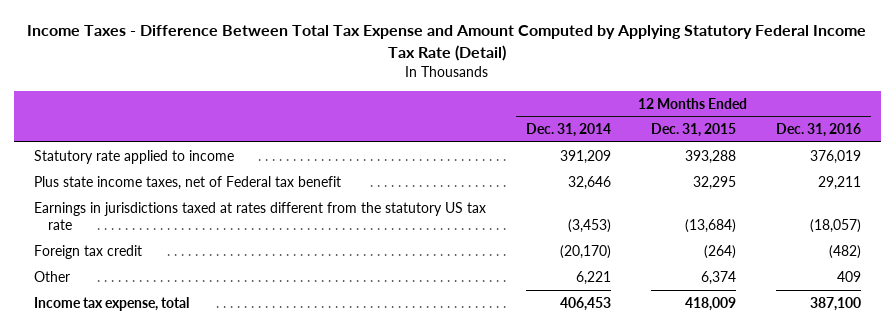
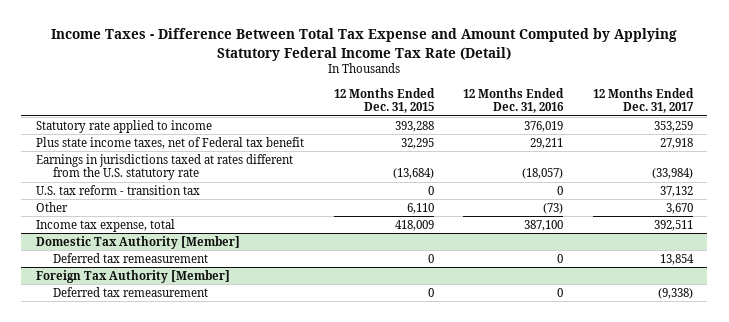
- | 12 Months Ended Dec. 31, 2014 | 12 Months Ended Dec. 31, 2015 | 12 Months Ended Dec. 31, 2016
+ | 12 Months Ended Dec. 31, 2015 | 12 Months Ended Dec. 31, 2016 | 12 Months Ended Dec. 31, 2017
- Earnings in jurisdictions taxed at rates different from the statutory US tax rate | (3,453) | (13,684) | (18,057)
- Foreign tax credit | (20,170) | (264) | (482)
- Other | 6,221 | 6,374 | 409
+ Earnings in jurisdictions taxed at rates different from the U.S. statutory rate | (13,684) | (18,057) | (33,984)
+ U.S. tax reform - transition tax | 0 | 0 | 37,132
+ Other | 6,110 | (73) | 3,670
+ Domestic Tax Authority [Member]
+ Deferred tax remeasurement | 0 | 0 | 13,854
+ Foreign Tax Authority [Member]
+ Deferred tax remeasurement | 0 | 0 | (9,338)

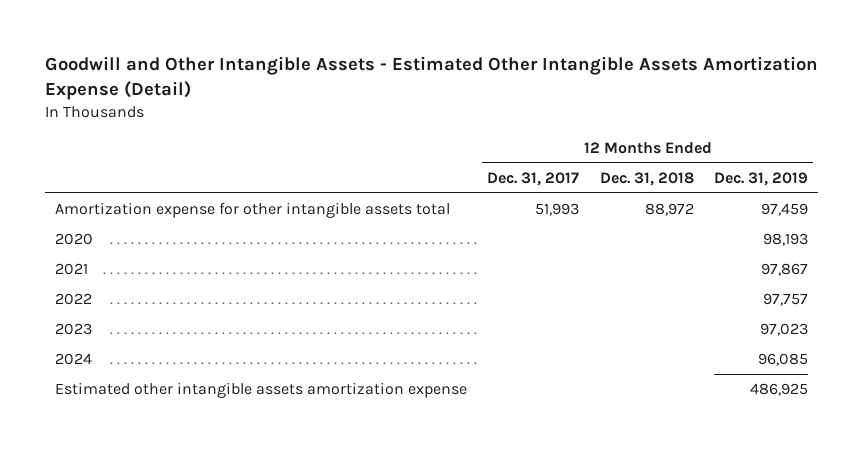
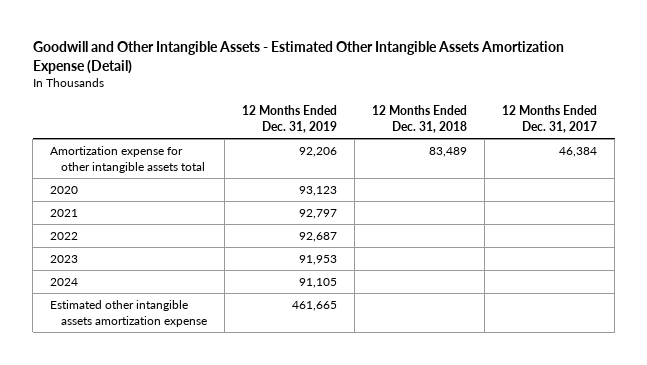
- | 12 Months Ended Dec. 31, 2017 | 12 Months Ended Dec. 31, 2018 | 12 Months Ended Dec. 31, 2019
+ | 12 Months Ended Dec. 31, 2019 | 12 Months Ended Dec. 31, 2018 | 12 Months Ended Dec. 31, 2017
- Amortization expense for other intangible assets total | 51,993 | 88,972 | 97,459
- 2020 | | | 98,193
- 2021 | | | 97,867
- 2022 | | | 97,757
- 2023 | | | 97,023
- 2024 | | | 96,085
- Estimated other intangible assets amortization expense | | | 486,925
+ Amortization expense for other intangible assets total | 92,206 | 83,489 | 46,384
+ 2020 | 93,123 | |
+ 2021 | 92,797 | |
+ 2022 | 92,687 | |
+ 2023 | 91,953 | |
+ 2024 | 91,105 | |
+ Estimated other intangible assets amortization expense | 461,665 | |

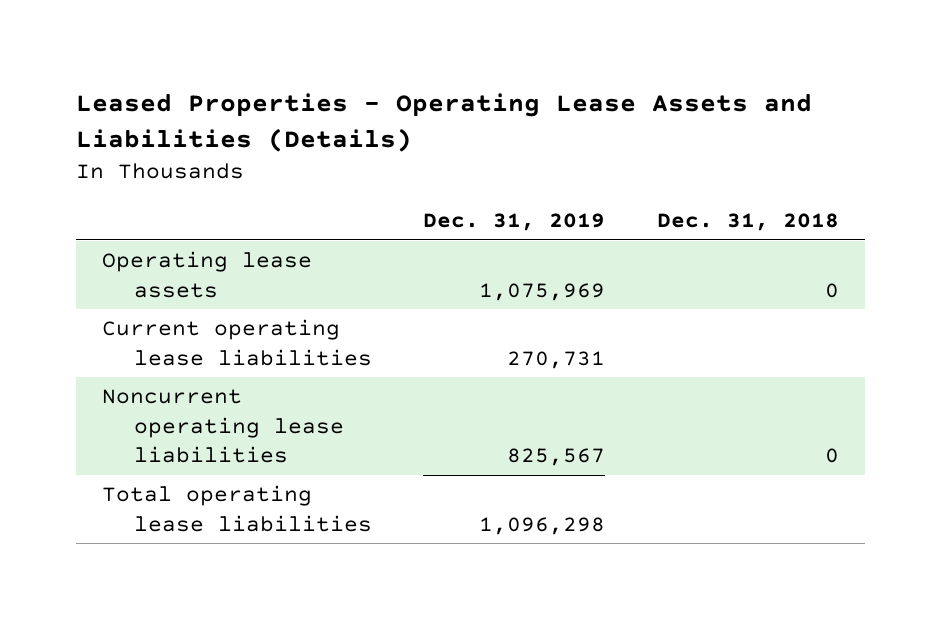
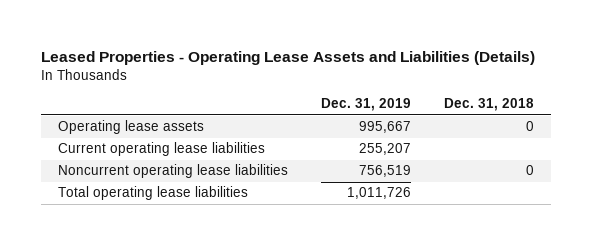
- Operating lease assets | 1,075,969 | 0
- Current operating lease liabilities | 270,731 |
- Noncurrent operating lease liabilities | 825,567 | 0
- Total operating lease liabilities | 1,096,298 |
+ Operating lease assets | 995,667 | 0
+ Current operating lease liabilities | 255,207 |
+ Noncurrent operating lease liabilities | 756,519 | 0
+ Total operating lease liabilities | 1,011,726 |

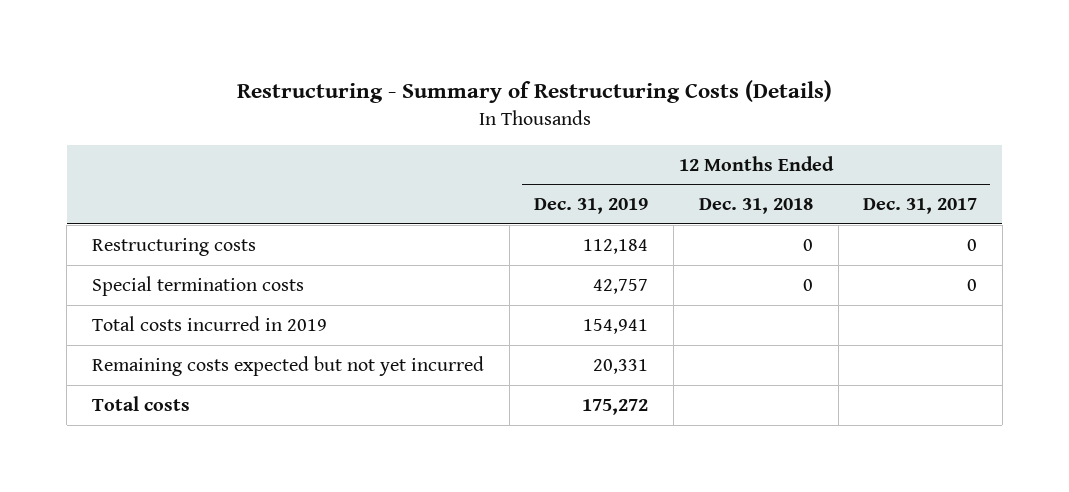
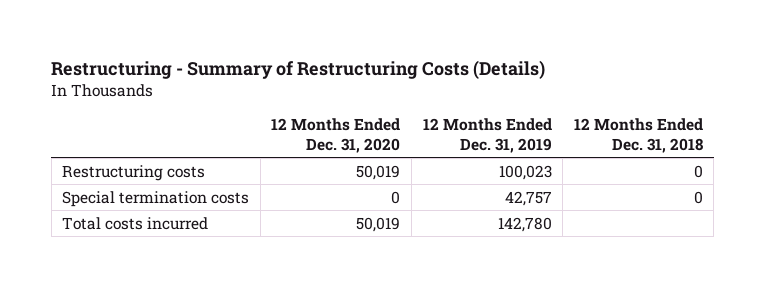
- | 12 Months Ended Dec. 31, 2019 | 12 Months Ended Dec. 31, 2018 | 12 Months Ended Dec. 31, 2017
+ | 12 Months Ended Dec. 31, 2020 | 12 Months Ended Dec. 31, 2019 | 12 Months Ended Dec. 31, 2018
- Restructuring costs | 112,184 | 0 | 0
+ Restructuring costs | 50,019 | 100,023 | 0
- Total costs incurred in 2019 | 154,941 | |
- Remaining costs expected but not yet incurred | 20,331 | |
- Total costs | 175,272 | |
+ Total costs incurred | 50,019 | 142,780 |

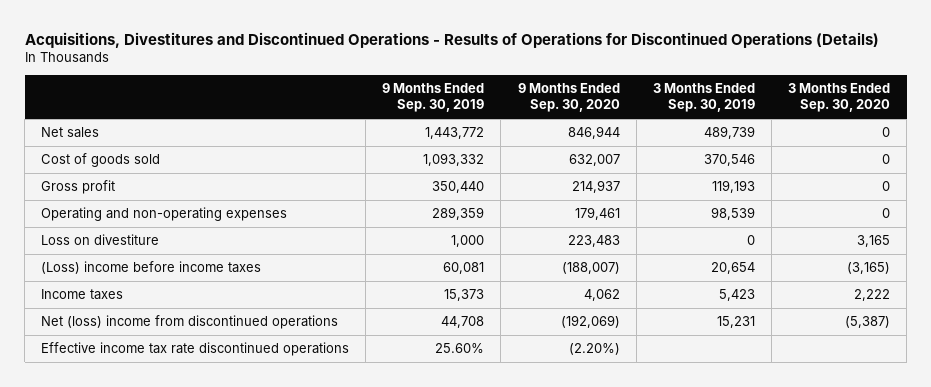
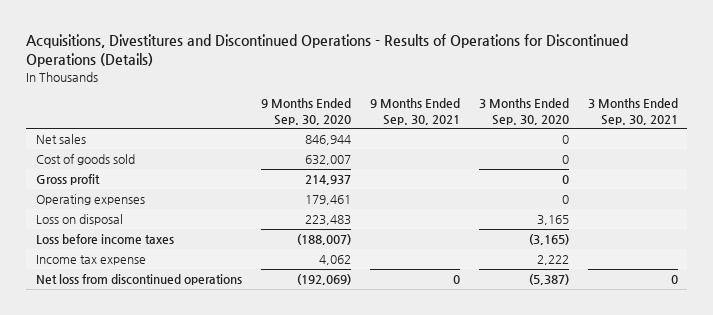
- | 9 Months Ended Sep. 30, 2019 | 9 Months Ended Sep. 30, 2020 | 3 Months Ended Sep. 30, 2019 | 3 Months Ended Sep. 30, 2020
+ | 9 Months Ended Sep. 30, 2020 | 9 Months Ended Sep. 30, 2021 | 3 Months Ended Sep. 30, 2020 | 3 Months Ended Sep. 30, 2021
- Operating and non-operating expenses | 289,359 | 179,461 | 98,539 | 0
- Loss on divestiture | 1,000 | 223,483 | 0 | 3,165
- (Loss) income before income taxes | 60,081 | (188,007) | 20,654 | (3,165)
- Income taxes | 15,373 | 4,062 | 5,423 | 2,222
- Net (loss) income from discontinued operations | 44,708 | (192,069) | 15,231 | (5,387)
- Effective income tax rate discontinued operations | 25.60% | (2.20%) | |
+ Operating expenses | 179,461 | | 0 |
+ Loss on disposal | 223,483 | | 3,165 |
+ Loss before income taxes | (188,007) | | (3,165) |
+ Income tax expense | 4,062 | | 2,222 |
+ Net loss from discontinued operations | (192,069) | 0 | (5,387) | 0

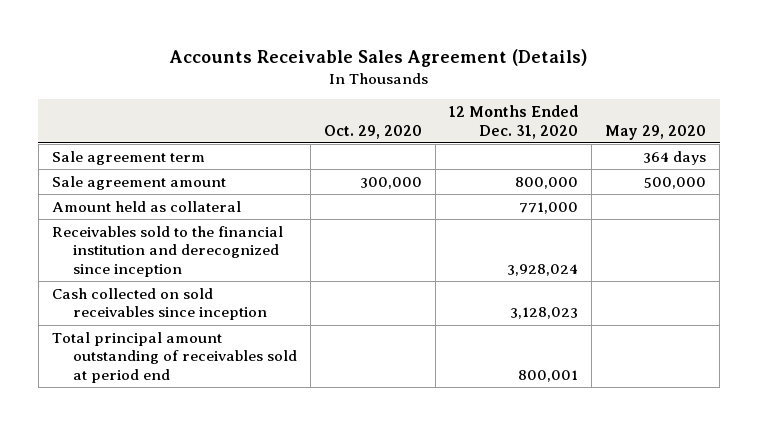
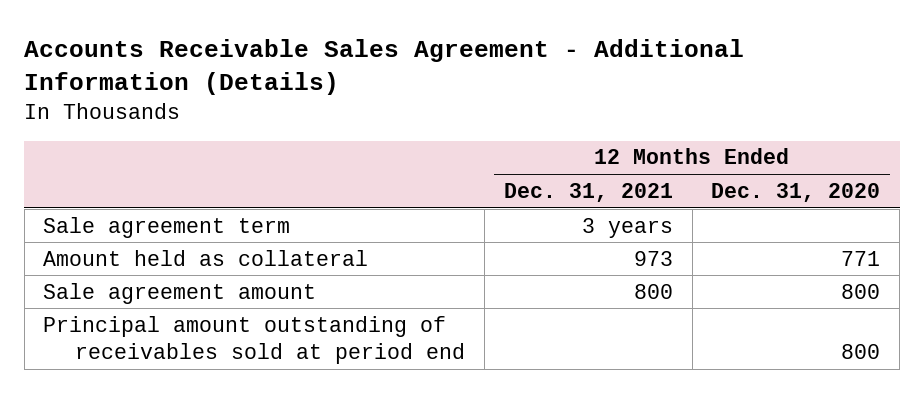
- Accounts Receivable Sales Agreement (Details)
+ Accounts Receivable Sales Agreement - Additional Information (Details)
- | Oct. 29, 2020 | 12 Months Ended Dec. 31, 2020 | May 29, 2020
+ | 12 Months Ended Dec. 31, 2021 | 12 Months Ended Dec. 31, 2020
- Sale agreement amount | 300,000 | 800,000 | 500,000
- Amount held as collateral | | 771,000 |
- Receivables sold to the financial institution and derecognized since inception | | 3,928,024 |
- Cash collected on sold receivables since inception | | 3,128,023 |
- Total principal amount outstanding of receivables sold at period end | | 800,001 |
+ Amount held as collateral | 973 | 771
+ Sale agreement amount | 800 | 800
+ Principal amount outstanding of receivables sold at period end | | 800

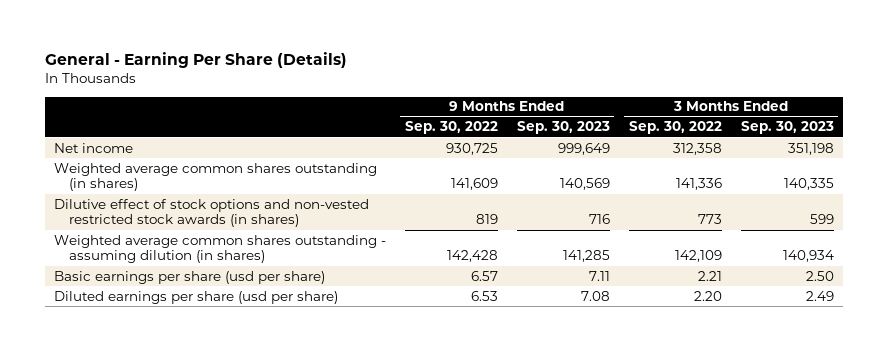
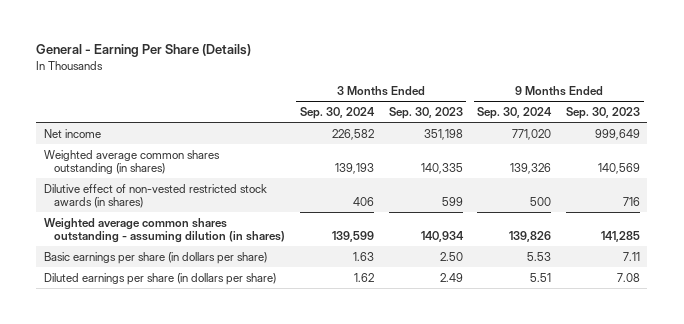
- | 9 Months Ended Sep. 30, 2022 | 9 Months Ended Sep. 30, 2023 | 3 Months Ended Sep. 30, 2022 | 3 Months Ended Sep. 30, 2023
+ | 3 Months Ended Sep. 30, 2024 | 3 Months Ended Sep. 30, 2023 | 9 Months Ended Sep. 30, 2024 | 9 Months Ended Sep. 30, 2023
- Dilutive effect of stock options and non-vested restricted stock awards (in shares) | 819 | 716 | 773 | 599
+ Dilutive effect of non-vested restricted stock awards (in shares) | 406 | 599 | 500 | 716
- Basic earnings per share (usd per share) | 6.57 | 7.11 | 2.21 | 2.50
- Diluted earnings per share (usd per share) | 6.53 | 7.08 | 2.20 | 2.49
+ Basic earnings per share (in dollars per share) | 1.63 | 2.50 | 5.53 | 7.11
+ Diluted earnings per share (in dollars per share) | 1.62 | 2.49 | 5.51 | 7.08

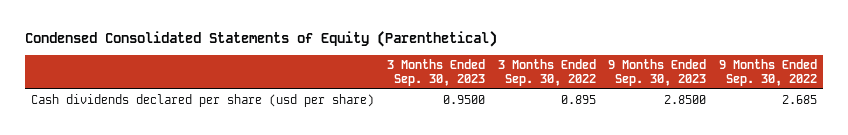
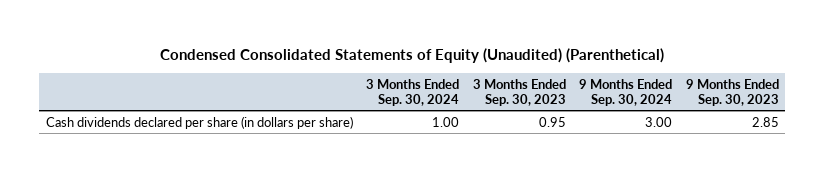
- Condensed Consolidated Statements of Equity (Parenthetical)
+ Condensed Consolidated Statements of Equity (Unaudited) (Parenthetical)
- | 3 Months Ended Sep. 30, 2023 | 3 Months Ended Sep. 30, 2022 | 9 Months Ended Sep. 30, 2023 | 9 Months Ended Sep. 30, 2022
+ | 3 Months Ended Sep. 30, 2024 | 3 Months Ended Sep. 30, 2023 | 9 Months Ended Sep. 30, 2024 | 9 Months Ended Sep. 30, 2023
- Cash dividends declared per share (usd per share) | 0.9500 | 0.895 | 2.8500 | 2.685
+ Cash dividends declared per share (in dollars per share) | 1.00 | 0.95 | 3.00 | 2.85

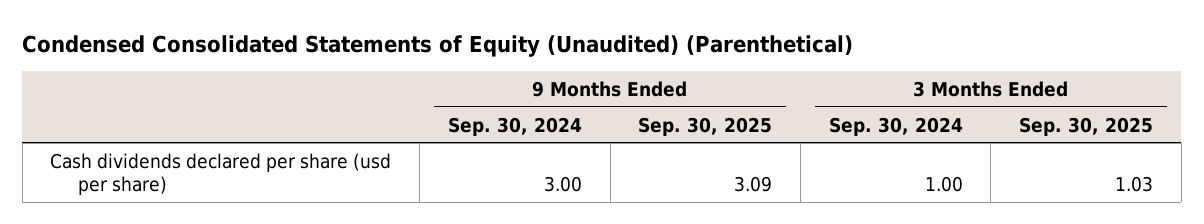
- | 3 Months Ended Sep. 30, 2024 | 3 Months Ended Sep. 30, 2023 | 9 Months Ended Sep. 30, 2024 | 9 Months Ended Sep. 30, 2023
+ | 9 Months Ended Sep. 30, 2024 | 9 Months Ended Sep. 30, 2025 | 3 Months Ended Sep. 30, 2024 | 3 Months Ended Sep. 30, 2025
- Cash dividends declared per share (in dollars per share) | 1.00 | 0.95 | 3.00 | 2.85
+ Cash dividends declared per share (usd per share) | 3.00 | 3.09 | 1.00 | 1.03

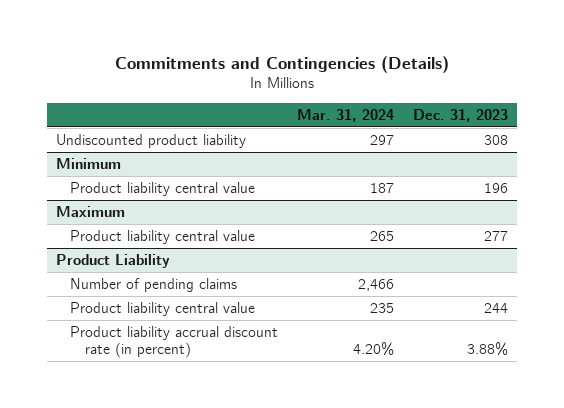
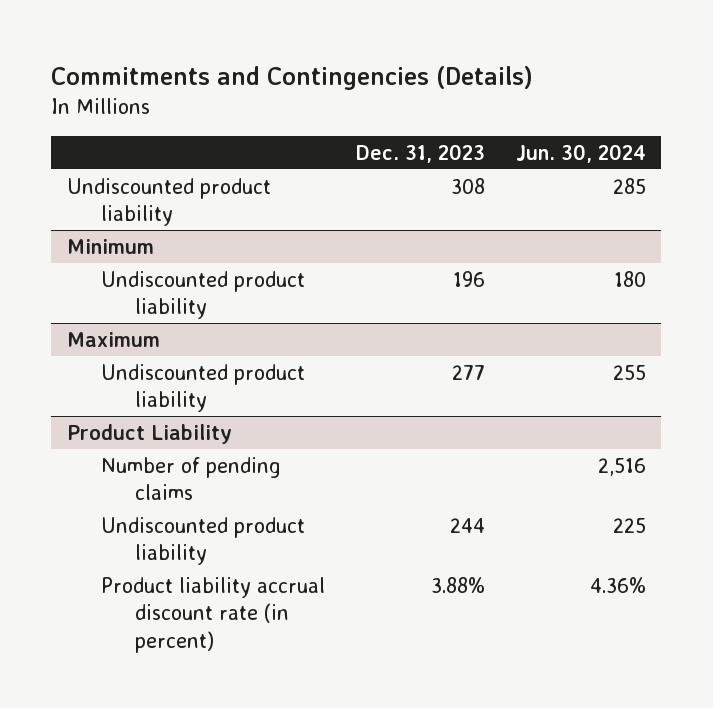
- | Mar. 31, 2024 | Dec. 31, 2023
+ | Dec. 31, 2023 | Jun. 30, 2024
@ Minimum
- Product liability central value | 187 | 196
+ Undiscounted product liability | 196 | 180
@ Maximum
- Product liability central value | 265 | 277
+ Undiscounted product liability | 277 | 255
@ Product Liability
- Product liability central value | 235 | 244
+ Undiscounted product liability | 244 | 225

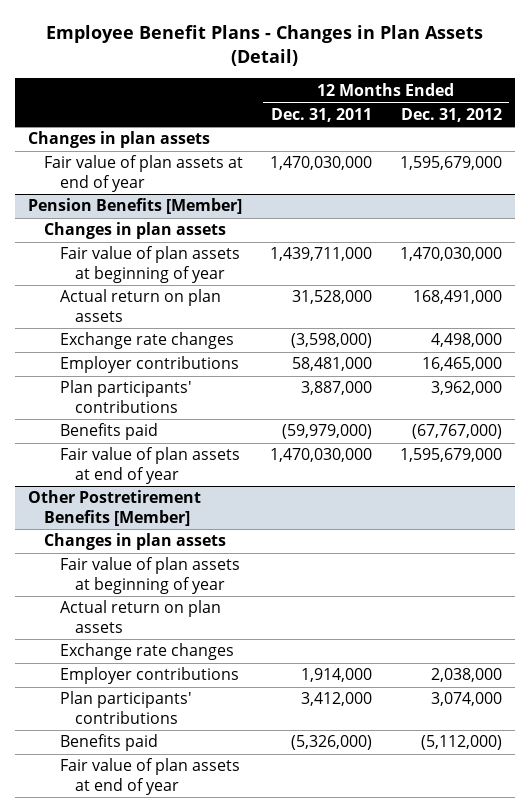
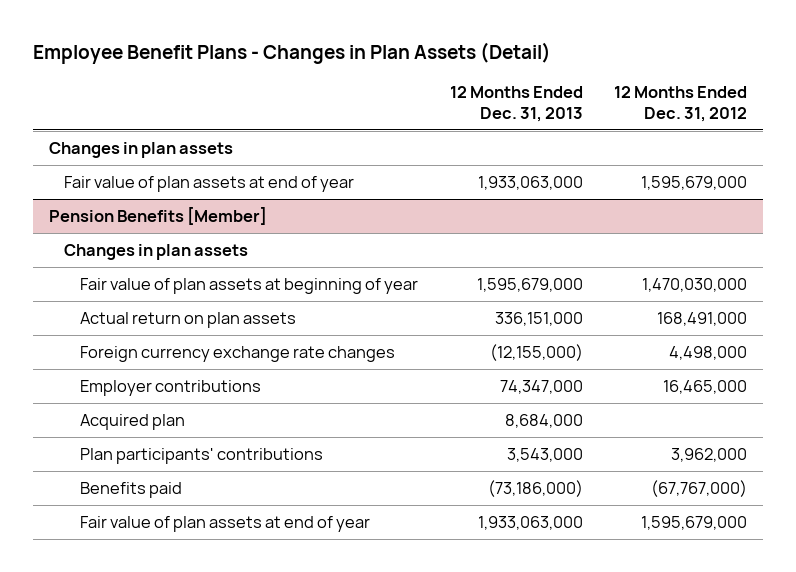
- | 12 Months Ended Dec. 31, 2011 | 12 Months Ended Dec. 31, 2012
+ | 12 Months Ended Dec. 31, 2013 | 12 Months Ended Dec. 31, 2012
@ Pension Benefits [Member]
- Exchange rate changes | (3,598,000) | 4,498,000
+ Foreign currency exchange rate changes | (12,155,000) | 4,498,000
+ Acquired plan | 8,684,000 |
- Other Postretirement Benefits [Member]
- Changes in plan assets
- Fair value of plan assets at beginning of year
- Actual return on plan assets
- Exchange rate changes
- Employer contributions | 1,914,000 | 2,038,000
- Plan participants' contributions | 3,412,000 | 3,074,000
- Benefits paid | (5,326,000) | (5,112,000)
- Fair value of plan assets at end of year

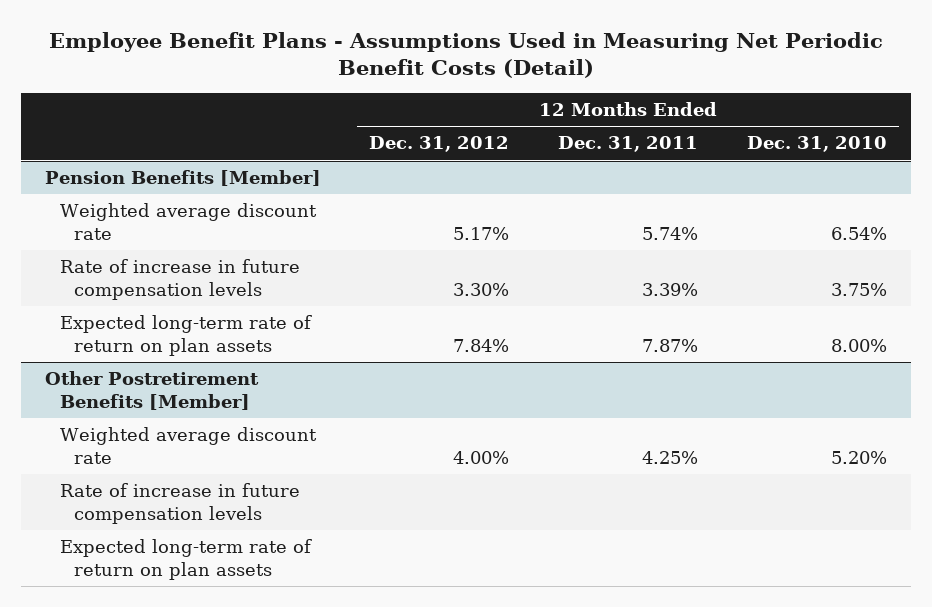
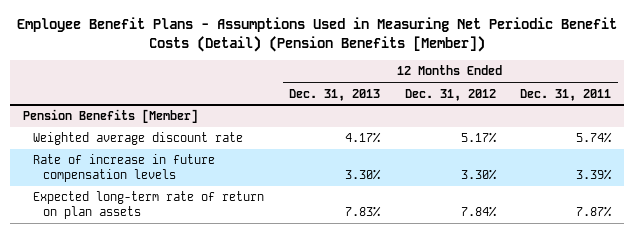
- Employee Benefit Plans - Assumptions Used in Measuring Net Periodic Benefit Costs (Detail)
+ Employee Benefit Plans - Assumptions Used in Measuring Net Periodic Benefit Costs (Detail) (Pension Benefits [Member])
- | 12 Months Ended Dec. 31, 2012 | 12 Months Ended Dec. 31, 2011 | 12 Months Ended Dec. 31, 2010
+ | 12 Months Ended Dec. 31, 2013 | 12 Months Ended Dec. 31, 2012 | 12 Months Ended Dec. 31, 2011
- Other Postretirement Benefits [Member]
- Weighted average discount rate | 4.00% | 4.25% | 5.20%
- Rate of increase in future compensation levels
- Expected long-term rate of return on plan assets

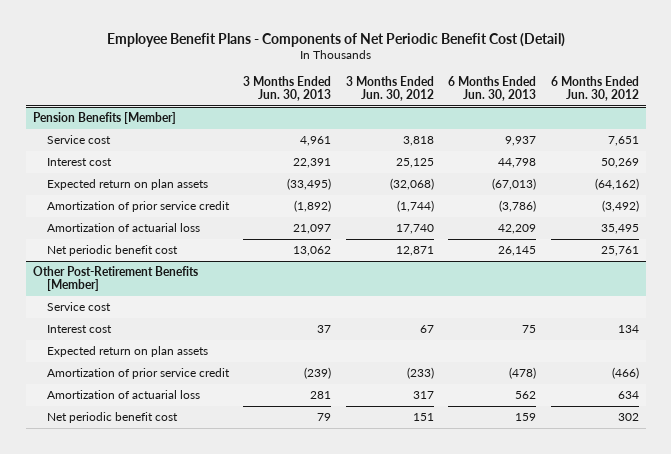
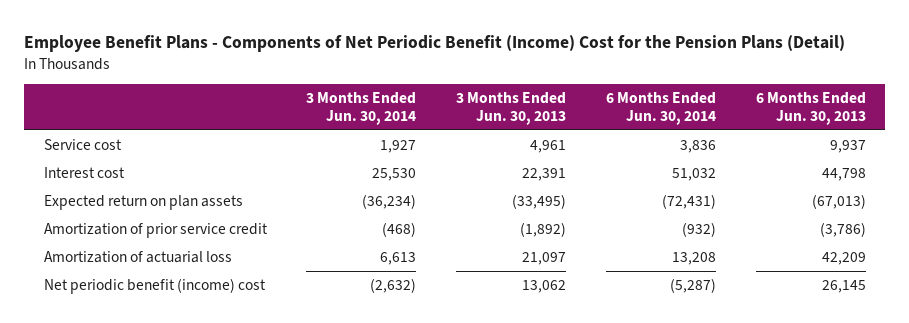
- Employee Benefit Plans - Components of Net Periodic Benefit Cost (Detail)
+ Employee Benefit Plans - Components of Net Periodic Benefit (Income) Cost for the Pension Plans (Detail)
- | 3 Months Ended Jun. 30, 2013 | 3 Months Ended Jun. 30, 2012 | 6 Months Ended Jun. 30, 2013 | 6 Months Ended Jun. 30, 2012
+ | 3 Months Ended Jun. 30, 2014 | 3 Months Ended Jun. 30, 2013 | 6 Months Ended Jun. 30, 2014 | 6 Months Ended Jun. 30, 2013
- Pension Benefits [Member]
- Net periodic benefit cost | 13,062 | 12,871 | 26,145 | 25,761
- Other Post-Retirement Benefits [Member]
- Service cost
- Interest cost | 37 | 67 | 75 | 134
- Expected return on plan assets
- Amortization of prior service credit | (239) | (233) | (478) | (466)
- Amortization of actuarial loss | 281 | 317 | 562 | 634
- Net periodic benefit cost | 79 | 151 | 159 | 302
+ Net periodic benefit (income) cost | (2,632) | 13,062 | (5,287) | 26,145

